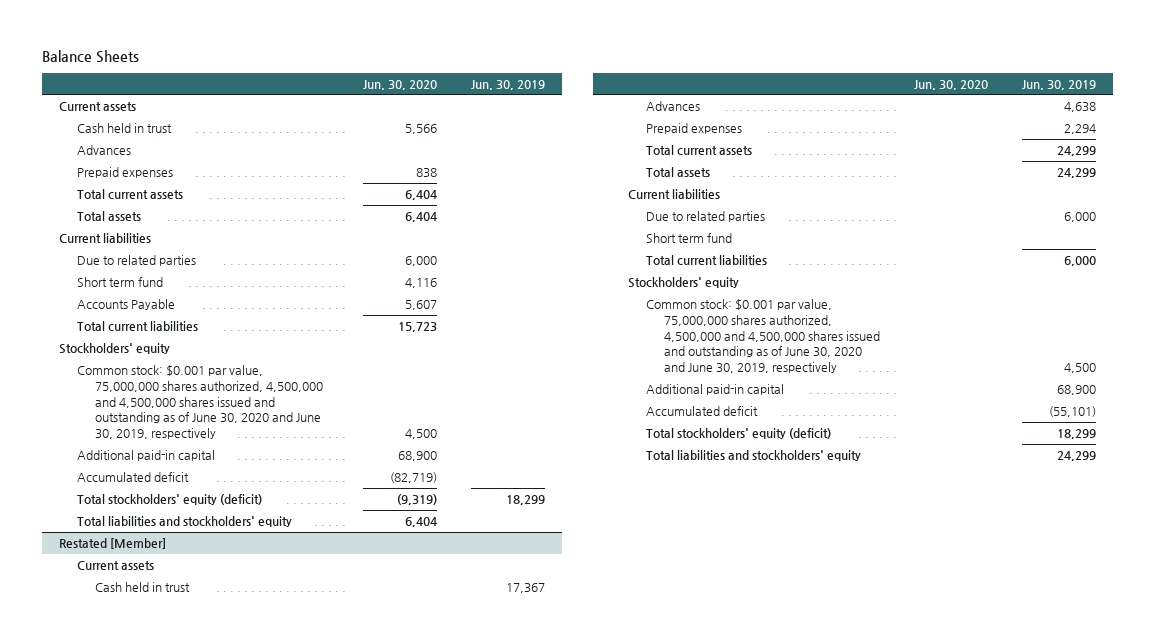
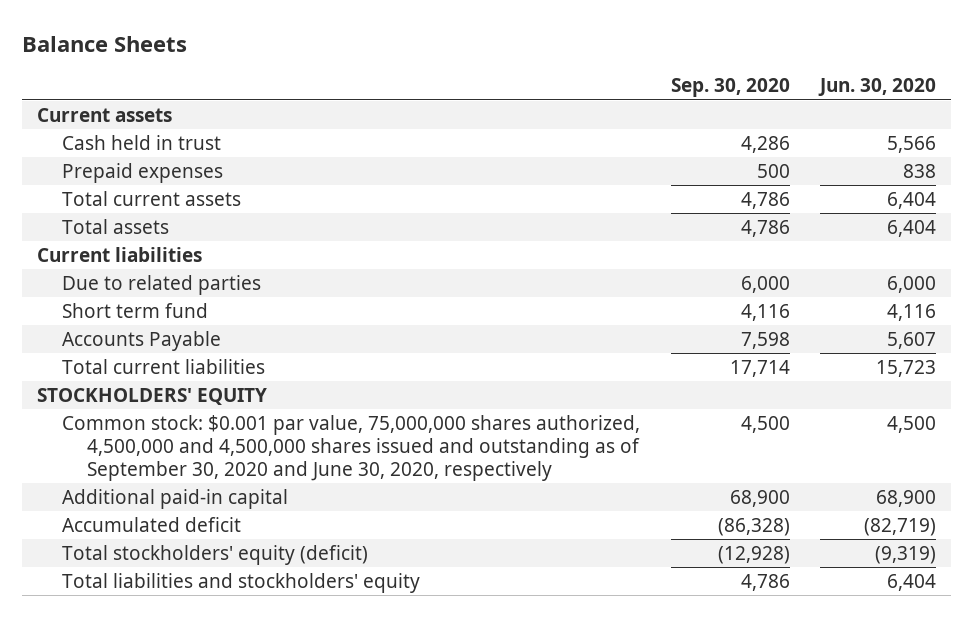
- | Jun. 30, 2020 | Jun. 30, 2019
+ | Sep. 30, 2020 | Jun. 30, 2020
- Advances
- Stockholders' equity
- Common stock: $0.001 par value, 75,000,000 shares authorized, 4,500,000 and 4,500,000 shares issued and outstanding as of June 30, 2020 and June 30, 2019, respectively | 4,500 |
+ STOCKHOLDERS' EQUITY
+ Common stock: $0.001 par value, 75,000,000 shares authorized, 4,500,000 and 4,500,000 shares issued and outstanding as of September 30, 2020 and June 30, 2020, respectively | 4,500 | 4,500
- Restated [Member]
- Current assets
- Cash held in trust | | 17,367
- Advances | | 4,638
- Prepaid expenses | | 2,294
- Total current assets | | 24,299
- Total assets | | 24,299
- Current liabilities
- Due to related parties | | 6,000
- Short term fund
- Total current liabilities | | 6,000
- Stockholders' equity
- Common stock: $0.001 par value, 75,000,000 shares authorized, 4,500,000 and 4,500,000 shares issued and outstanding as of June 30, 2020 and June 30, 2019, respectively | | 4,500
- Additional paid-in capital | | 68,900
- Accumulated deficit | | (55,101)
- Total stockholders' equity (deficit) | | 18,299
- Total liabilities and stockholders' equity | | 24,299

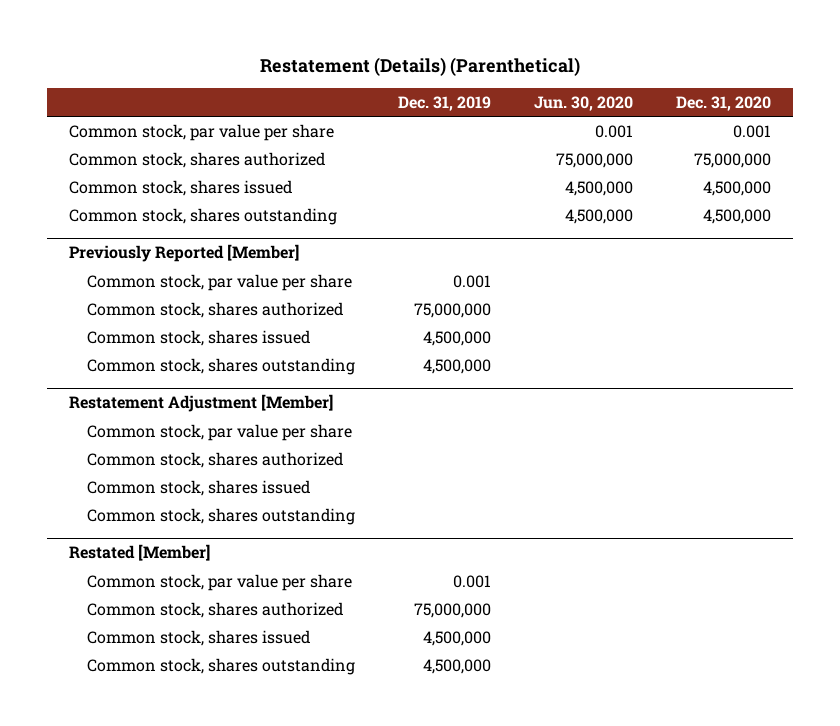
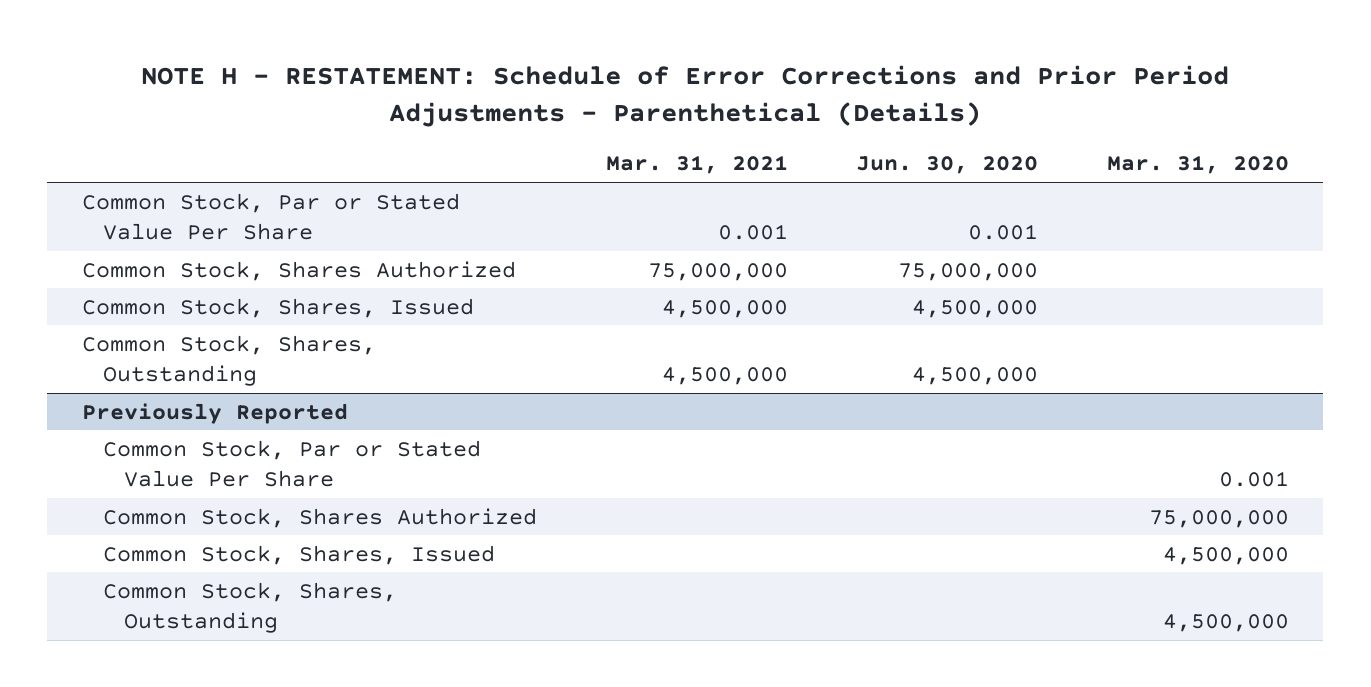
- Restatement (Details) (Parenthetical)
+ NOTE H - RESTATEMENT: Schedule of Error Corrections and Prior Period Adjustments - Parenthetical (Details)
- | Dec. 31, 2019 | Jun. 30, 2020 | Dec. 31, 2020
+ | Mar. 31, 2021 | Jun. 30, 2020 | Mar. 31, 2020
- Common stock, par value per share | | 0.001 | 0.001
- Common stock, shares authorized | | 75,000,000 | 75,000,000
- Common stock, shares issued | | 4,500,000 | 4,500,000
- Common stock, shares outstanding | | 4,500,000 | 4,500,000
- Previously Reported [Member]
- Common stock, par value per share | 0.001 | |
- Common stock, shares authorized | 75,000,000 | |
- Common stock, shares issued | 4,500,000 | |
- Common stock, shares outstanding | 4,500,000 | |
- Restatement Adjustment [Member]
- Common stock, par value per share
- Common stock, shares authorized
- Common stock, shares issued
- Common stock, shares outstanding
- Restated [Member]
- Common stock, par value per share | 0.001 | |
- Common stock, shares authorized | 75,000,000 | |
- Common stock, shares issued | 4,500,000 | |
- Common stock, shares outstanding | 4,500,000 | |
+ Common Stock, Par or Stated Value Per Share | 0.001 | 0.001 |
+ Common Stock, Shares Authorized | 75,000,000 | 75,000,000 |
+ Common Stock, Shares, Issued | 4,500,000 | 4,500,000 |
+ Common Stock, Shares, Outstanding | 4,500,000 | 4,500,000 |
+ Previously Reported
+ Common Stock, Par or Stated Value Per Share | | | 0.001
+ Common Stock, Shares Authorized | | | 75,000,000
+ Common Stock, Shares, Issued | | | 4,500,000
+ Common Stock, Shares, Outstanding | | | 4,500,000

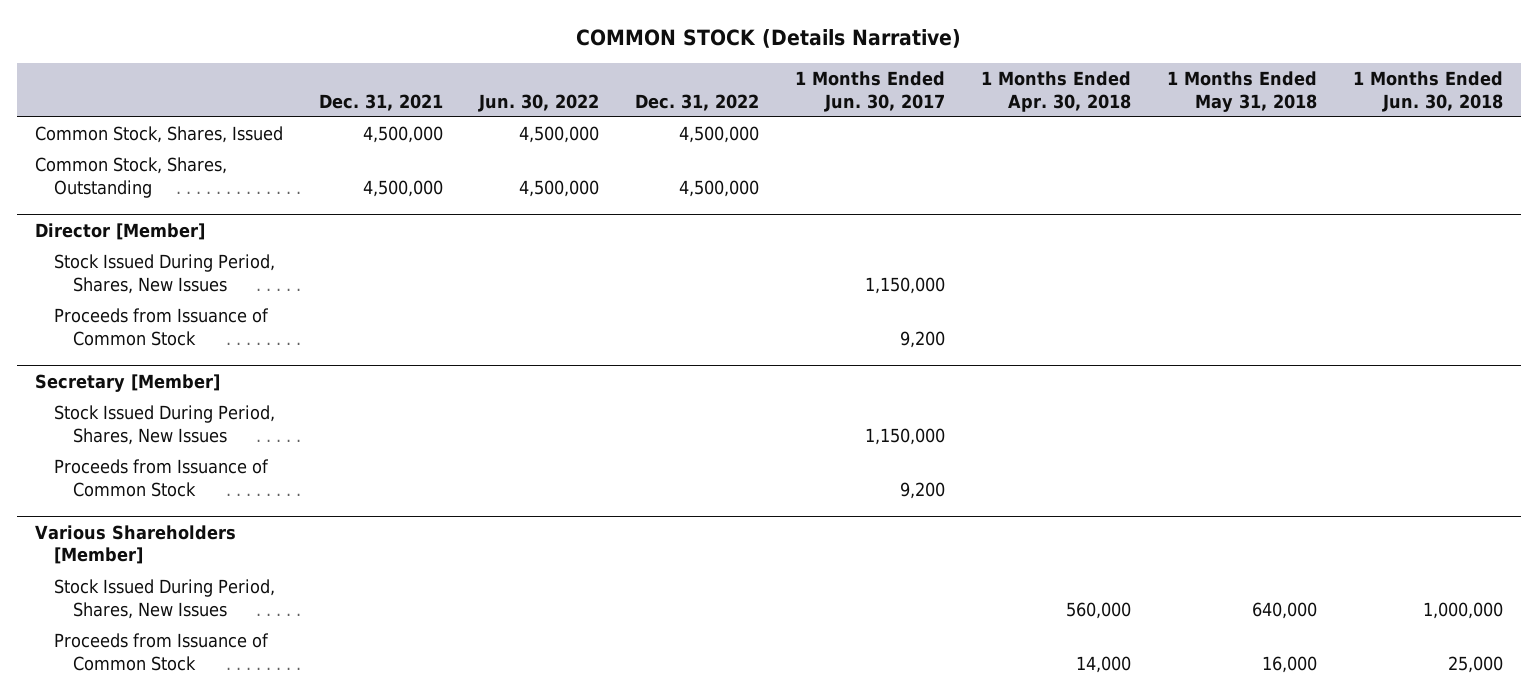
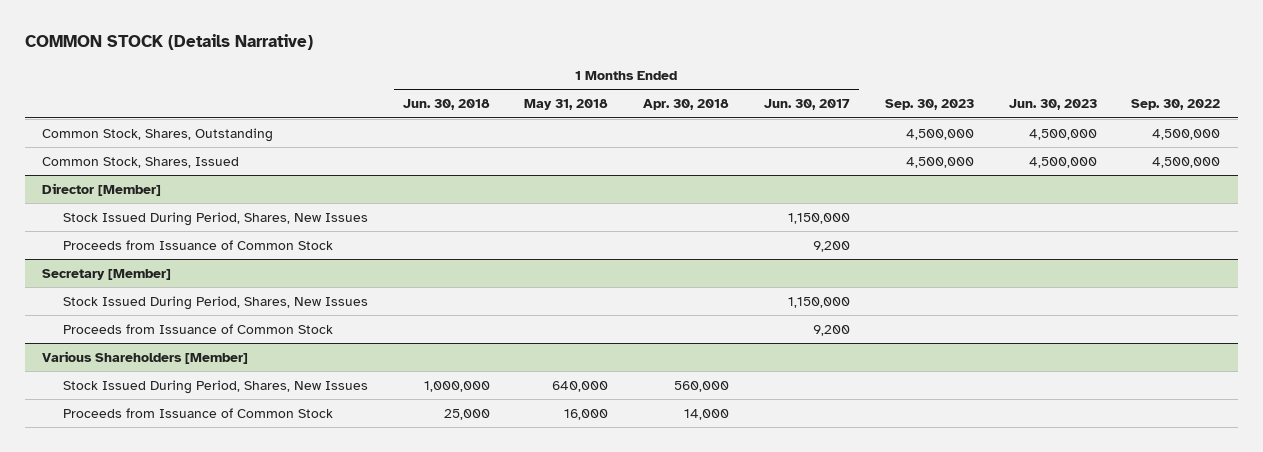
- | Dec. 31, 2021 | Jun. 30, 2022 | Dec. 31, 2022 | 1 Months Ended Jun. 30, 2017 | 1 Months Ended Apr. 30, 2018 | 1 Months Ended May 31, 2018 | 1 Months Ended Jun. 30, 2018
+ | 1 Months Ended Jun. 30, 2018 | 1 Months Ended May 31, 2018 | 1 Months Ended Apr. 30, 2018 | 1 Months Ended Jun. 30, 2017 | Sep. 30, 2023 | Jun. 30, 2023 | Sep. 30, 2022
moved down: Common Stock, Shares, Issued | | | | | 4,500,000 | 4,500,000 | 4,500,000

